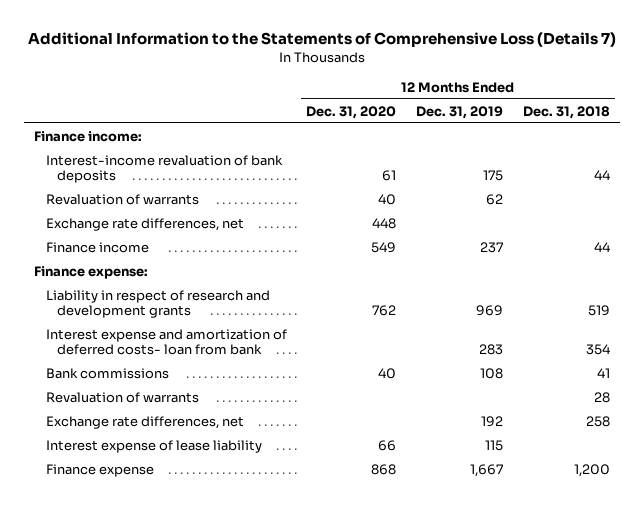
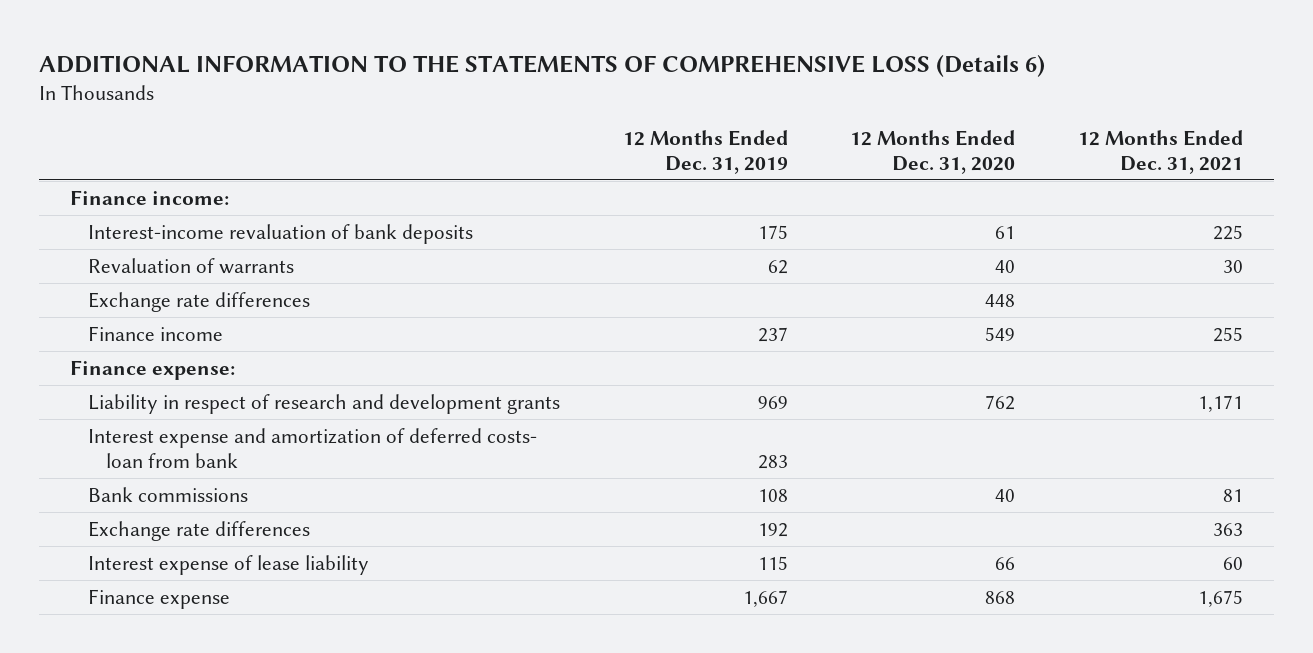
- Additional Information to the Statements of Comprehensive Loss (Details 7)
+ ADDITIONAL INFORMATION TO THE STATEMENTS OF COMPREHENSIVE LOSS (Details 6)
- | 12 Months Ended Dec. 31, 2020 | 12 Months Ended Dec. 31, 2019 | 12 Months Ended Dec. 31, 2018
+ | 12 Months Ended Dec. 31, 2019 | 12 Months Ended Dec. 31, 2020 | 12 Months Ended Dec. 31, 2021
- Exchange rate differences, net | 448 | |
+ Exchange rate differences | | 448 |
- Revaluation of warrants | | | 28
- Exchange rate differences, net | | 192 | 258
+ Exchange rate differences | 192 | | 363

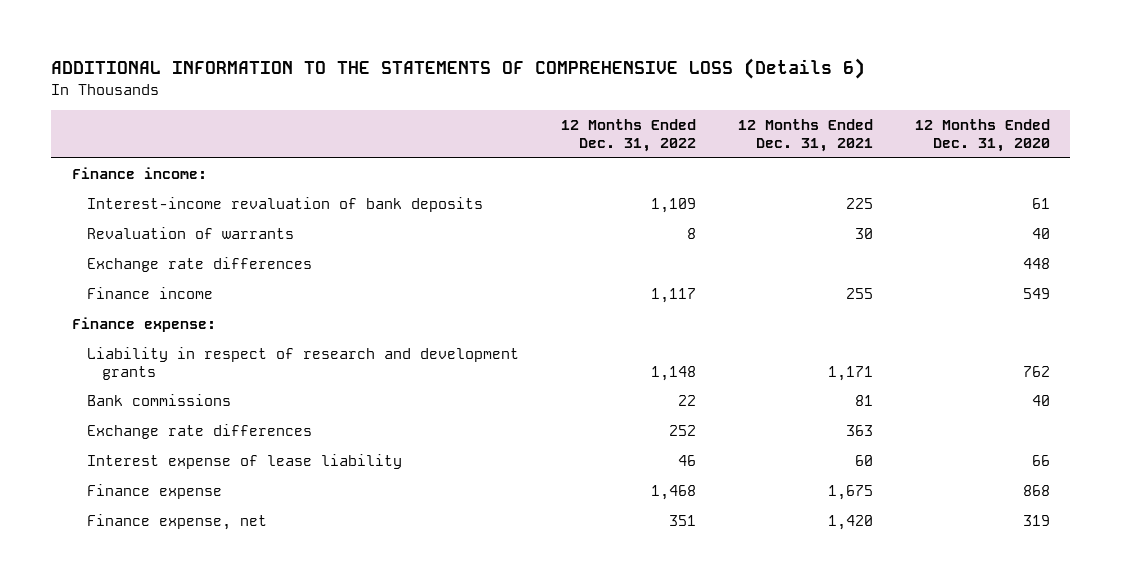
- | 12 Months Ended Dec. 31, 2019 | 12 Months Ended Dec. 31, 2020 | 12 Months Ended Dec. 31, 2021
+ | 12 Months Ended Dec. 31, 2022 | 12 Months Ended Dec. 31, 2021 | 12 Months Ended Dec. 31, 2020
- Interest expense and amortization of deferred costs- loan from bank | 283 | |
+ Finance expense, net | 351 | 1,420 | 319

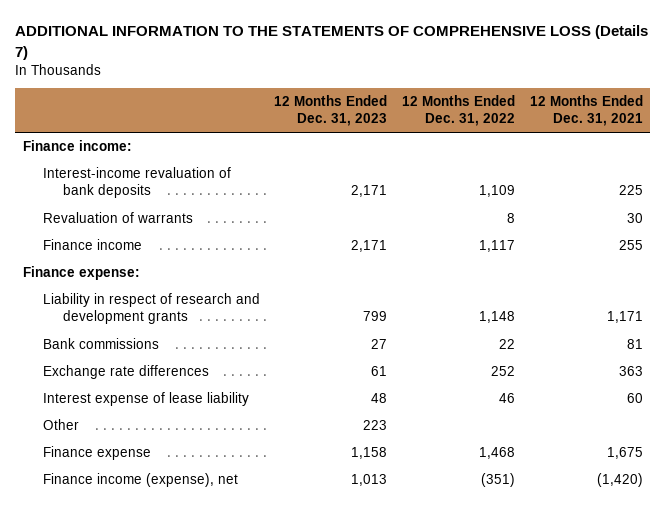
- ADDITIONAL INFORMATION TO THE STATEMENTS OF COMPREHENSIVE LOSS (Details 6)
+ ADDITIONAL INFORMATION TO THE STATEMENTS OF COMPREHENSIVE LOSS (Details 7)
- | 12 Months Ended Dec. 31, 2022 | 12 Months Ended Dec. 31, 2021 | 12 Months Ended Dec. 31, 2020
+ | 12 Months Ended Dec. 31, 2023 | 12 Months Ended Dec. 31, 2022 | 12 Months Ended Dec. 31, 2021
- Exchange rate differences | | | 448
+ Other | 223 | |
- Finance expense, net | 351 | 1,420 | 319
+ Finance income (expense), net | 1,013 | (351) | (1,420)

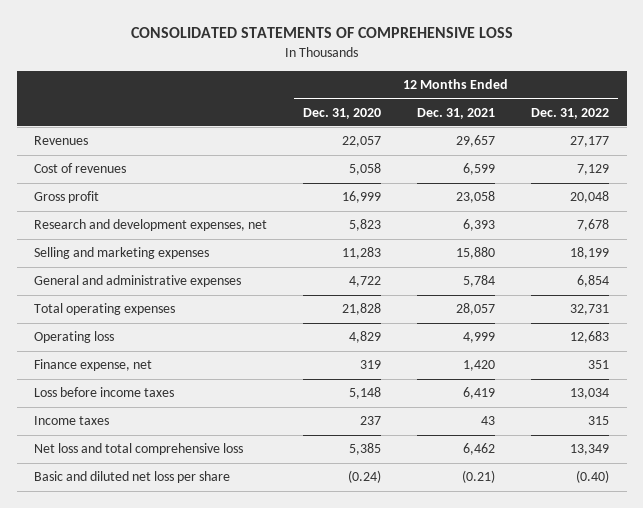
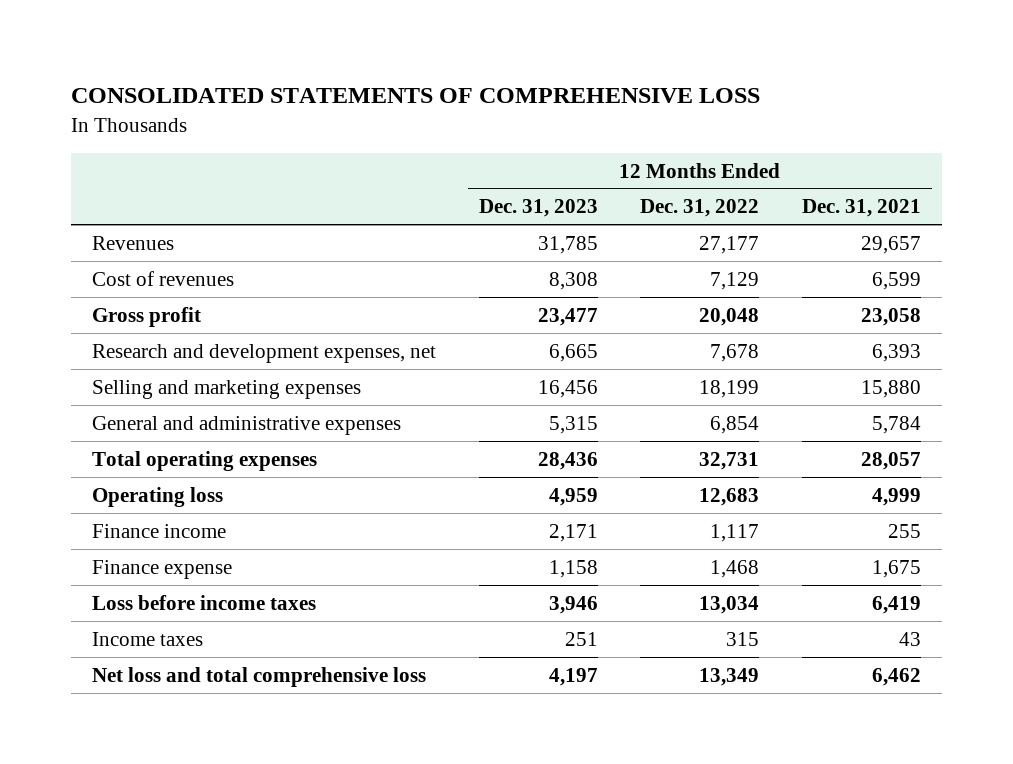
- | 12 Months Ended Dec. 31, 2020 | 12 Months Ended Dec. 31, 2021 | 12 Months Ended Dec. 31, 2022
+ | 12 Months Ended Dec. 31, 2023 | 12 Months Ended Dec. 31, 2022 | 12 Months Ended Dec. 31, 2021
- Finance expense, net | 319 | 1,420 | 351
+ Finance income | 2,171 | 1,117 | 255
+ Finance expense | 1,158 | 1,468 | 1,675
- Basic and diluted net loss per share | (0.24) | (0.21) | (0.40)

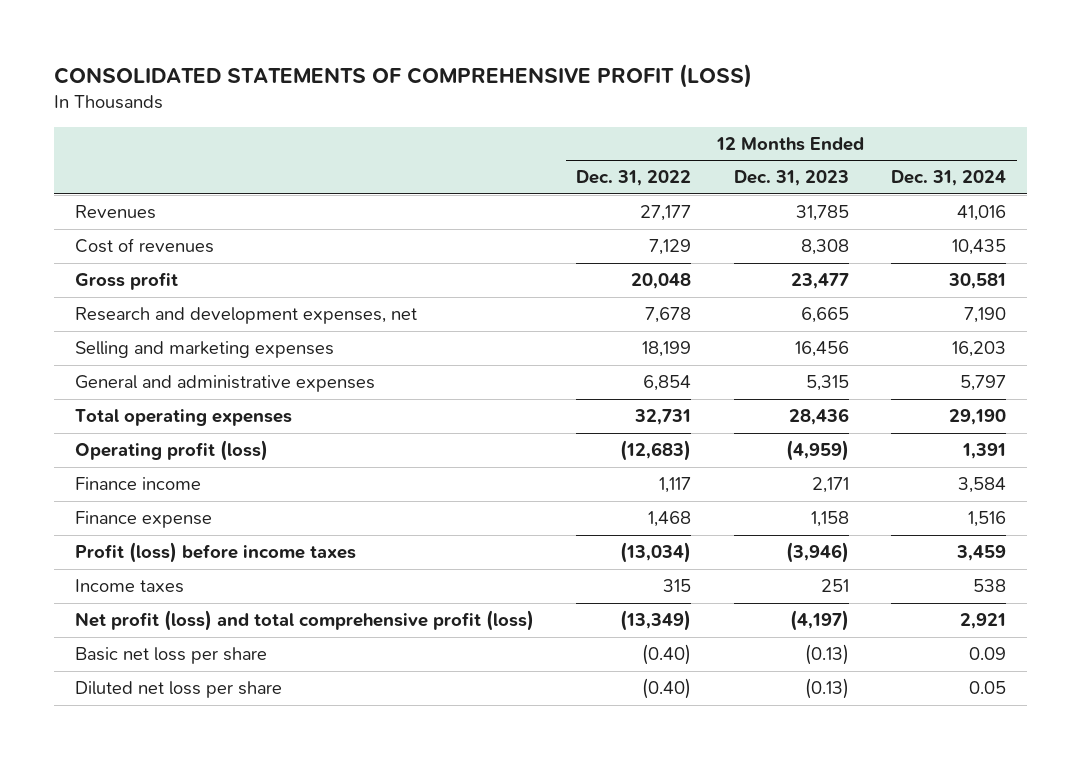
- CONSOLIDATED STATEMENTS OF COMPREHENSIVE LOSS
+ CONSOLIDATED STATEMENTS OF COMPREHENSIVE PROFIT (LOSS)
- | 12 Months Ended Dec. 31, 2023 | 12 Months Ended Dec. 31, 2022 | 12 Months Ended Dec. 31, 2021
+ | 12 Months Ended Dec. 31, 2022 | 12 Months Ended Dec. 31, 2023 | 12 Months Ended Dec. 31, 2024
- Operating loss | 4,959 | 12,683 | 4,999
+ Operating profit (loss) | (12,683) | (4,959) | 1,391
- Loss before income taxes | 3,946 | 13,034 | 6,419
+ Profit (loss) before income taxes | (13,034) | (3,946) | 3,459
- Net loss and total comprehensive loss | 4,197 | 13,349 | 6,462
+ Net profit (loss) and total comprehensive profit (loss) | (13,349) | (4,197) | 2,921
+ Basic net loss per share | (0.40) | (0.13) | 0.09
+ Diluted net loss per share | (0.40) | (0.13) | 0.05

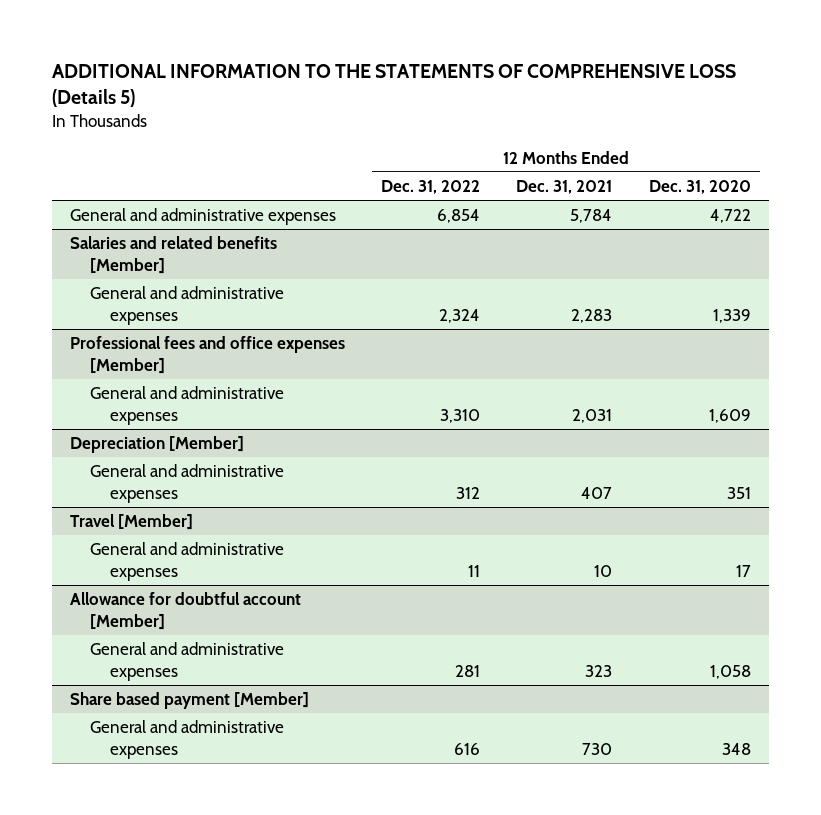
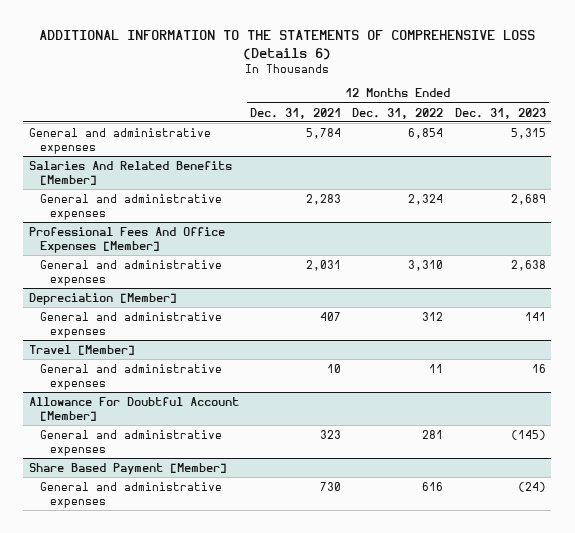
- ADDITIONAL INFORMATION TO THE STATEMENTS OF COMPREHENSIVE LOSS (Details 5)
+ ADDITIONAL INFORMATION TO THE STATEMENTS OF COMPREHENSIVE LOSS (Details 6)
- | 12 Months Ended Dec. 31, 2022 | 12 Months Ended Dec. 31, 2021 | 12 Months Ended Dec. 31, 2020
+ | 12 Months Ended Dec. 31, 2021 | 12 Months Ended Dec. 31, 2022 | 12 Months Ended Dec. 31, 2023
- Salaries and related benefits [Member]
+ Salaries And Related Benefits [Member]
- Professional fees and office expenses [Member]
+ Professional Fees And Office Expenses [Member]
- Allowance for doubtful account [Member]
+ Allowance For Doubtful Account [Member]
- Share based payment [Member]
+ Share Based Payment [Member]

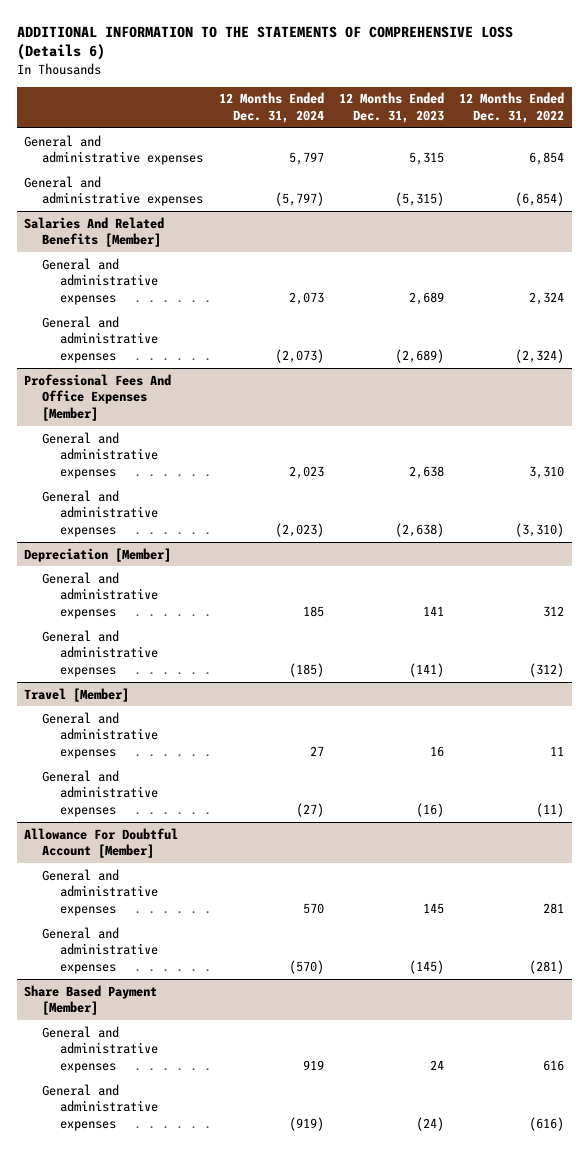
- | 12 Months Ended Dec. 31, 2021 | 12 Months Ended Dec. 31, 2022 | 12 Months Ended Dec. 31, 2023
+ | 12 Months Ended Dec. 31, 2024 | 12 Months Ended Dec. 31, 2023 | 12 Months Ended Dec. 31, 2022
+ General and administrative expenses | (5,797) | (5,315) | (6,854)
@ Salaries And Related Benefits [Member]
+ General and administrative expenses | (2,073) | (2,689) | (2,324)
@ Professional Fees And Office Expenses [Member]
+ General and administrative expenses | (2,023) | (2,638) | (3,310)
@ Depreciation [Member]
+ General and administrative expenses | (185) | (141) | (312)
@ Travel [Member]
+ General and administrative expenses | (27) | (16) | (11)
@ Allowance For Doubtful Account [Member]
- General and administrative expenses | 323 | 281 | (145)
+ General and administrative expenses | 570 | 145 | 281
+ General and administrative expenses | (570) | (145) | (281)
@ Share Based Payment [Member]
- General and administrative expenses | 730 | 616 | (24)
+ General and administrative expenses | 919 | 24 | 616
+ General and administrative expenses | (919) | (24) | (616)

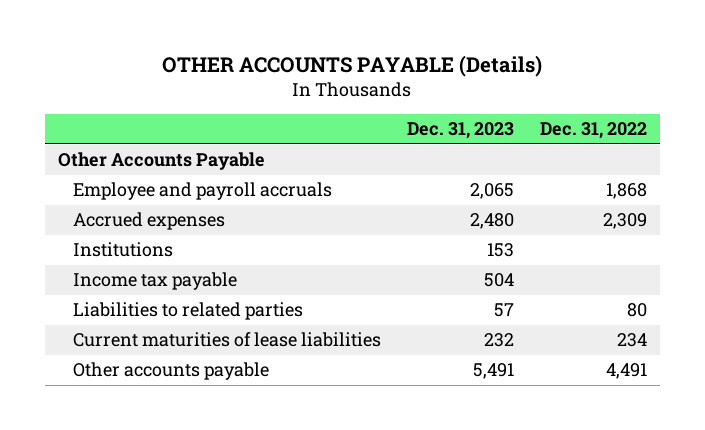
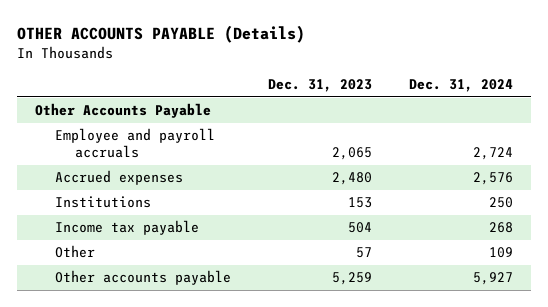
- | Dec. 31, 2023 | Dec. 31, 2022
+ | Dec. 31, 2023 | Dec. 31, 2024
- Liabilities to related parties | 57 | 80
- Current maturities of lease liabilities | 232 | 234
- Other accounts payable | 5,491 | 4,491
+ Other | 57 | 109
+ Other accounts payable | 5,259 | 5,927

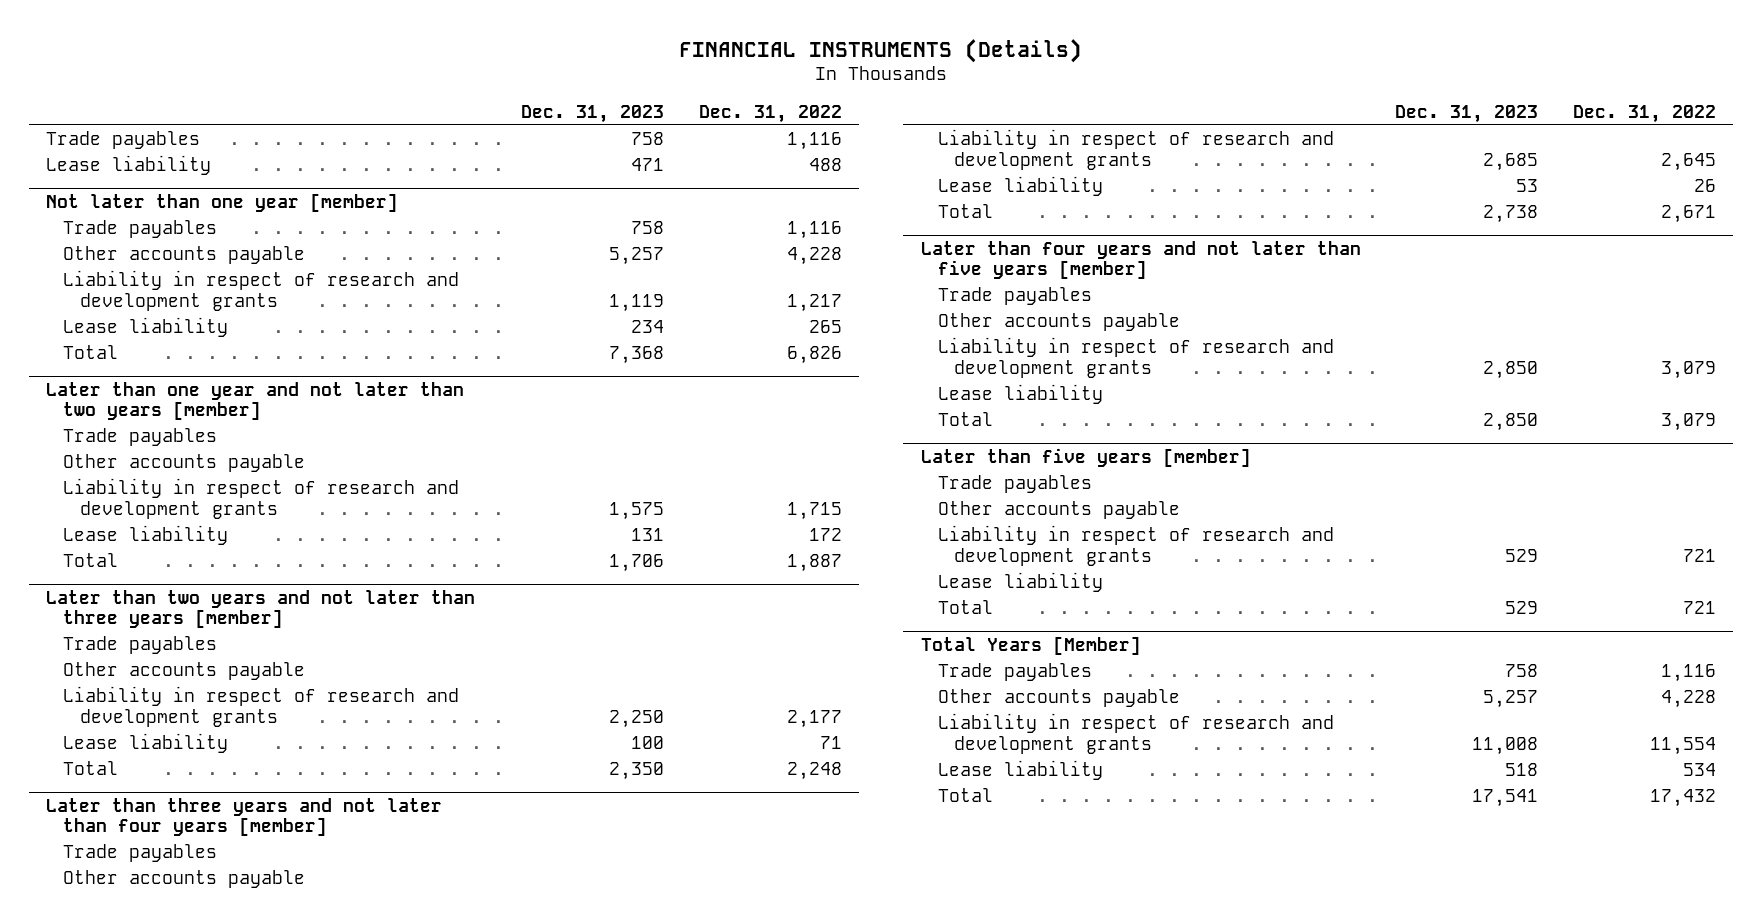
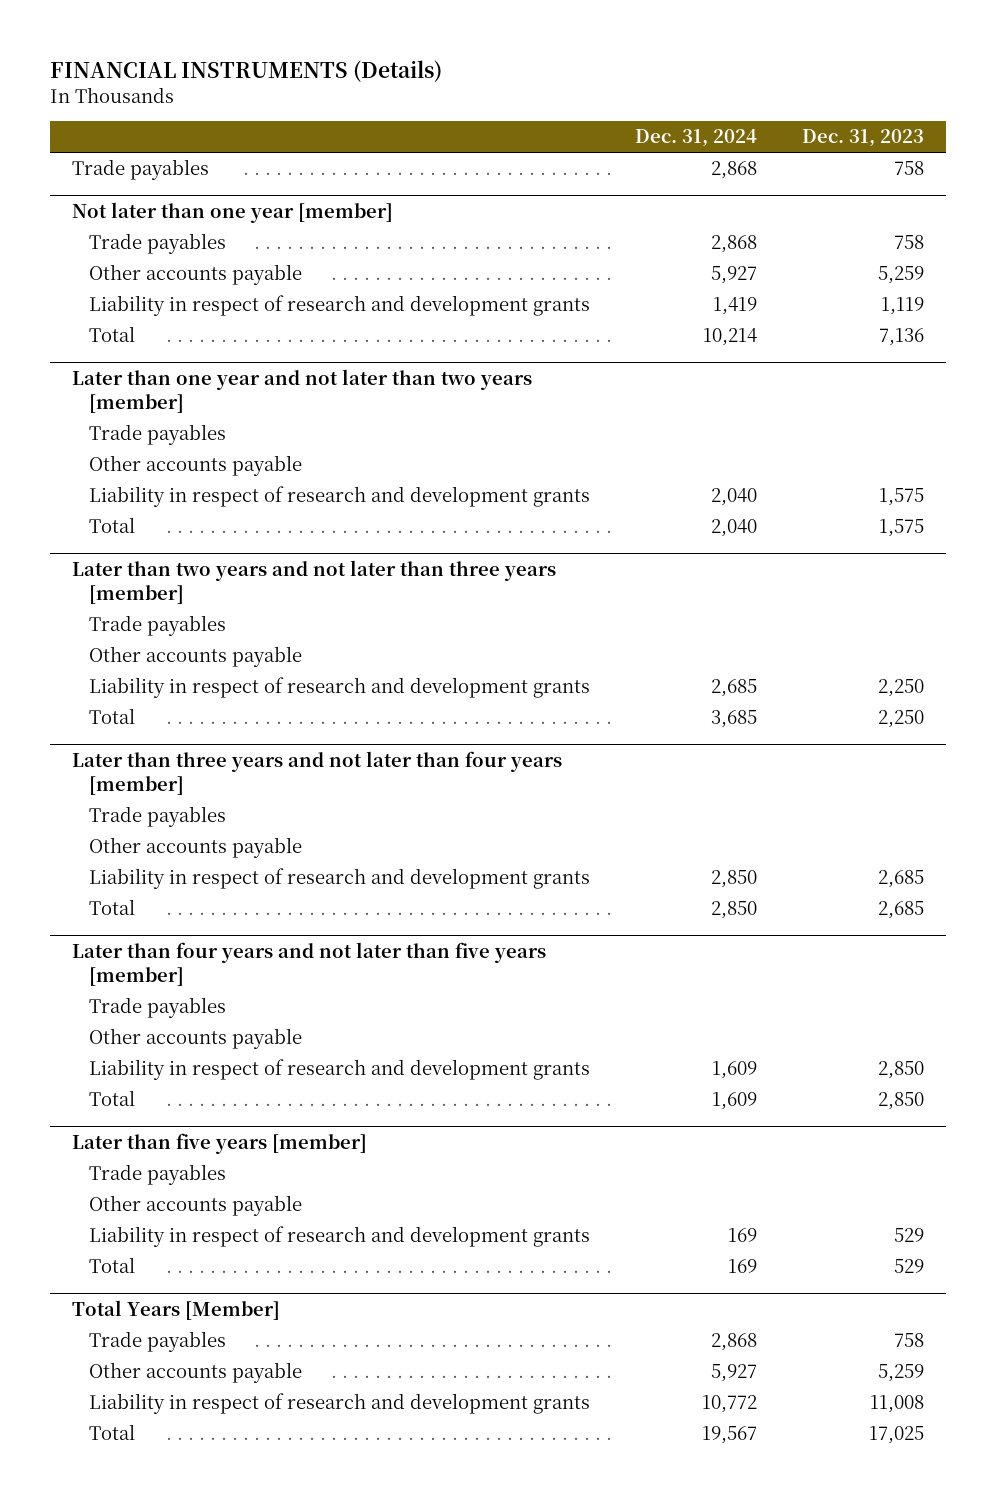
- | Dec. 31, 2023 | Dec. 31, 2022
+ | Dec. 31, 2024 | Dec. 31, 2023
- Lease liability | 471 | 488
@ Not later than one year [member]
- Other accounts payable | 5,257 | 4,228
+ Other accounts payable | 5,927 | 5,259
- Lease liability | 234 | 265
- Total | 7,368 | 6,826
+ Total | 10,214 | 7,136
@ Later than one year and not later than two years [member]
- Lease liability | 131 | 172
- Total | 1,706 | 1,887
+ Total | 2,040 | 1,575
@ Later than two years and not later than three years [member]
- Lease liability | 100 | 71
- Total | 2,350 | 2,248
+ Total | 3,685 | 2,250
@ Later than three years and not later than four years [member]
- Lease liability | 53 | 26
- Total | 2,738 | 2,671
+ Total | 2,850 | 2,685
@ Later than four years and not later than five years [member]
- Lease liability
@ Later than five years [member]
- Lease liability
@ Total Years [Member]
- Other accounts payable | 5,257 | 4,228
+ Other accounts payable | 5,927 | 5,259
- Lease liability | 518 | 534
- Total | 17,541 | 17,432
+ Total | 19,567 | 17,025

